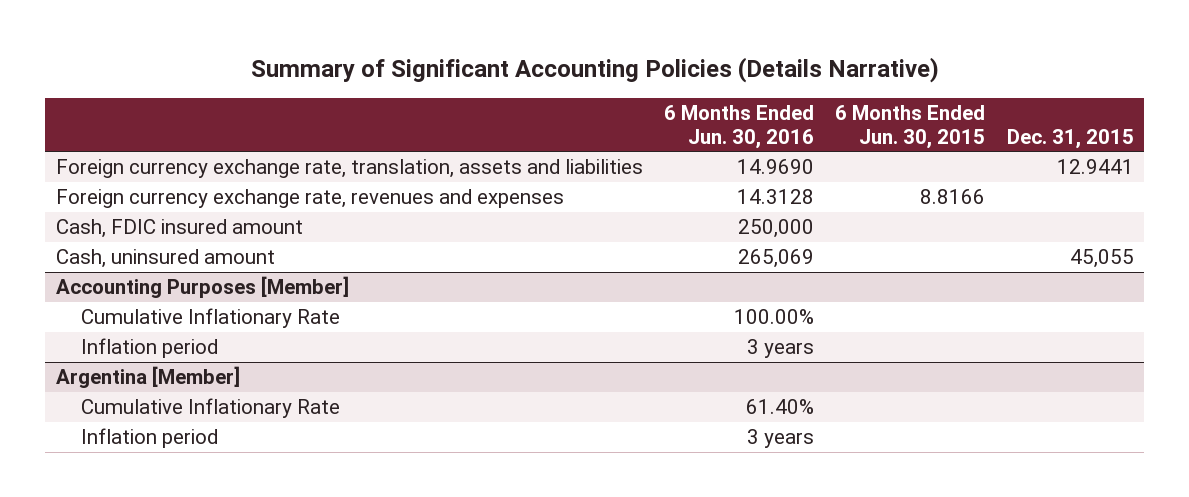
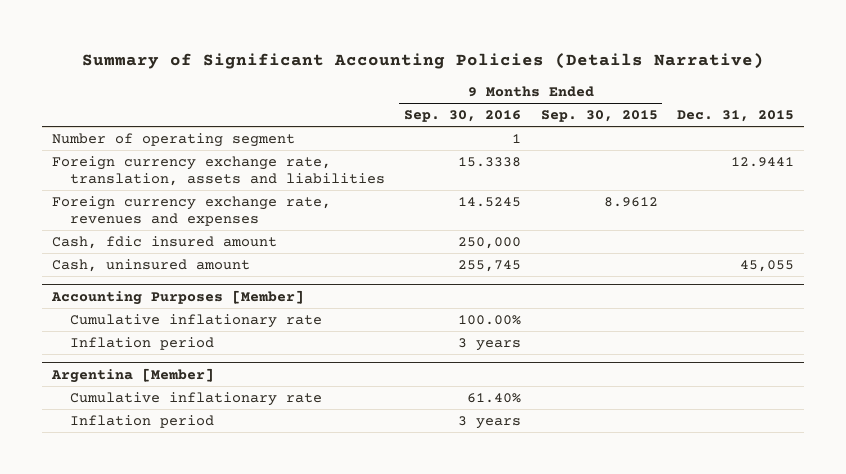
- | 6 Months Ended Jun. 30, 2016 | 6 Months Ended Jun. 30, 2015 | Dec. 31, 2015
+ | 9 Months Ended Sep. 30, 2016 | 9 Months Ended Sep. 30, 2015 | Dec. 31, 2015
+ Number of operating segment | 1 | |
- Cash, FDIC insured amount | 250,000 | |
+ Cash, fdic insured amount | 250,000 | |
@ Accounting Purposes [Member]
- Cumulative Inflationary Rate | 100.00% | |
+ Cumulative inflationary rate | 100.00% | |
@ Argentina [Member]
- Cumulative Inflationary Rate | 61.40% | |
+ Cumulative inflationary rate | 61.40% | |

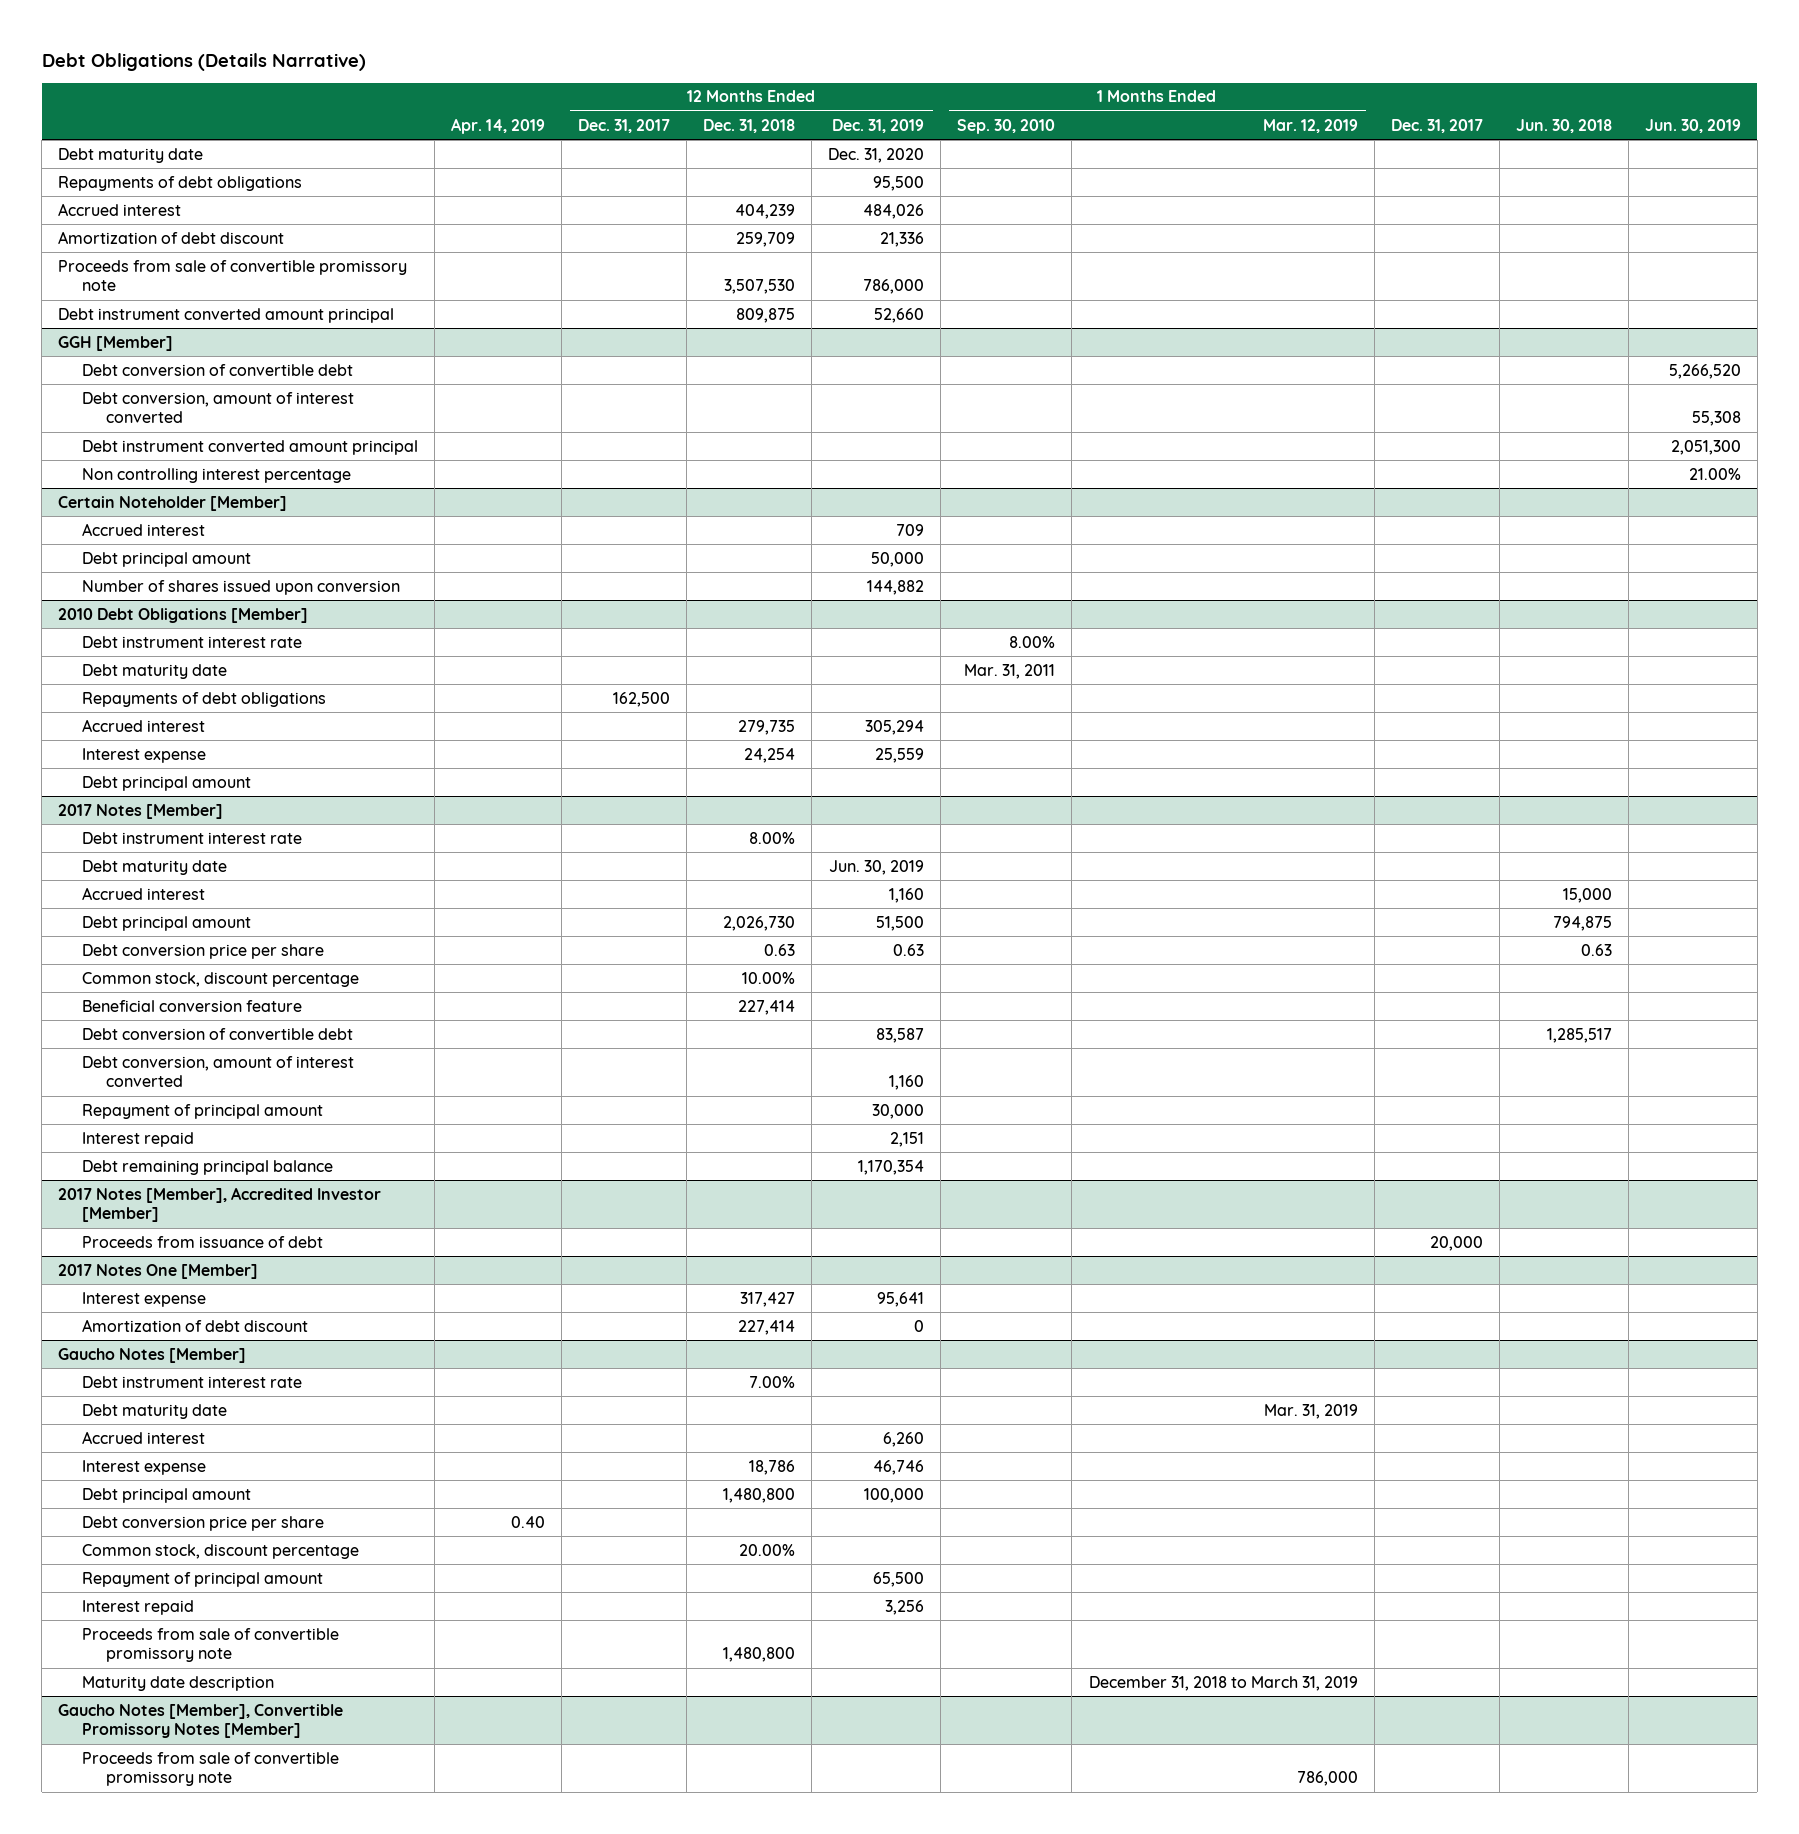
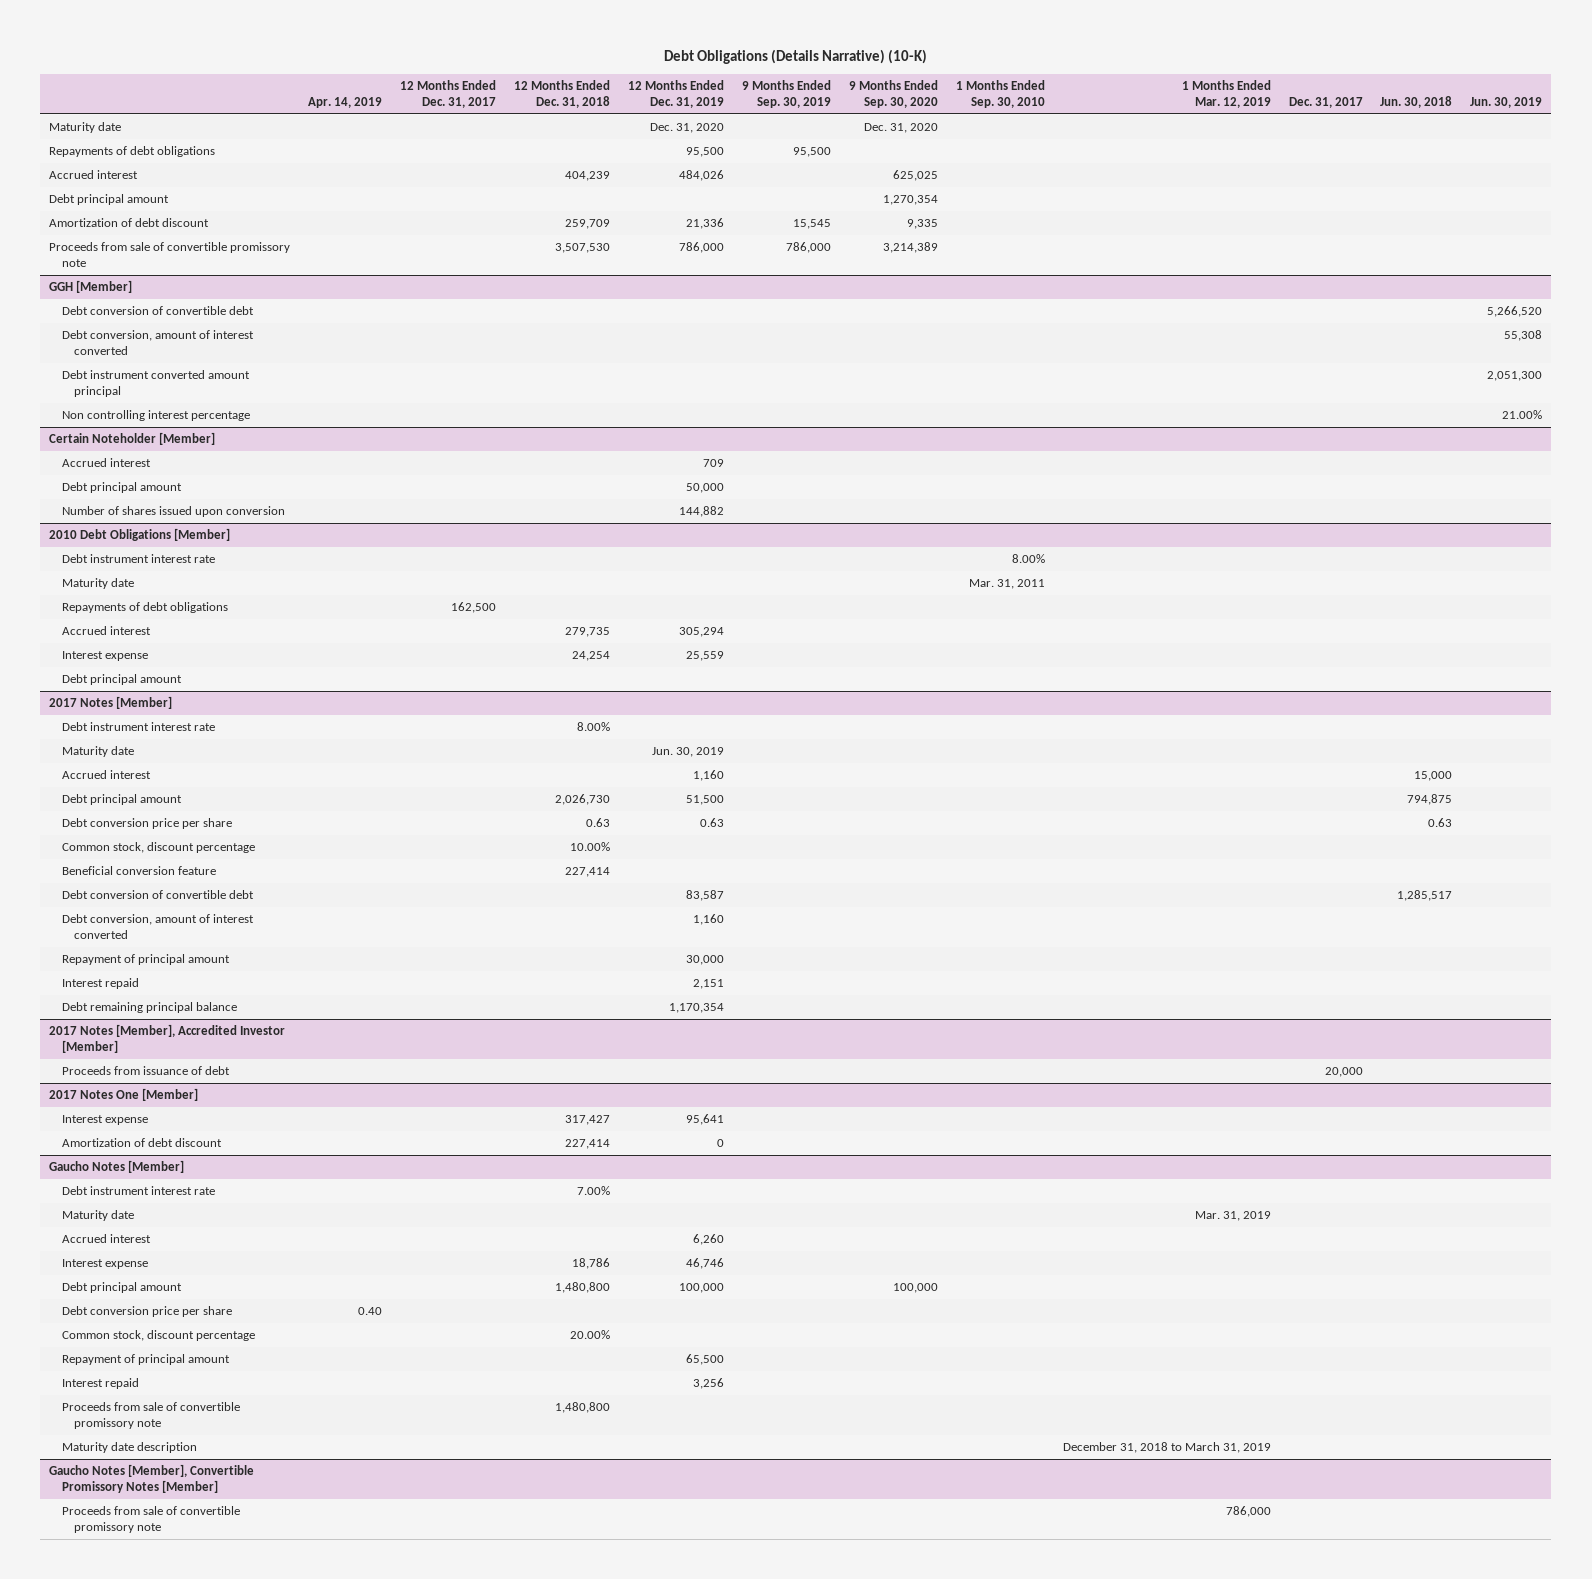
- Debt Obligations (Details Narrative)
+ Debt Obligations (Details Narrative) (10-K)
- | Apr. 14, 2019 | 12 Months Ended Dec. 31, 2017 | 12 Months Ended Dec. 31, 2018 | 12 Months Ended Dec. 31, 2019 | 1 Months Ended Sep. 30, 2010 | 1 Months Ended Mar. 12, 2019 | Dec. 31, 2017 | Jun. 30, 2018 | Jun. 30, 2019
+ | Apr. 14, 2019 | 12 Months Ended Dec. 31, 2017 | 12 Months Ended Dec. 31, 2018 | 12 Months Ended Dec. 31, 2019 | 9 Months Ended Sep. 30, 2019 | 9 Months Ended Sep. 30, 2020 | 1 Months Ended Sep. 30, 2010 | 1 Months Ended Mar. 12, 2019 | Dec. 31, 2017 | Jun. 30, 2018 | Jun. 30, 2019
- Debt maturity date | | | | Dec. 31, 2020 | | | | |
+ Maturity date | | | | Dec. 31, 2020 | | Dec. 31, 2020 | | | | |
+ Debt principal amount | | | | | | 1,270,354 | | | | |
- Debt instrument converted amount principal | | | 809,875 | 52,660 | | | | |
@ 2010 Debt Obligations [Member]
- Debt maturity date | | | | | Mar. 31, 2011 | | | |
+ Maturity date | | | | | | | Mar. 31, 2011 | | | |
@ 2017 Notes [Member]
- Debt maturity date | | | | Jun. 30, 2019 | | | | |
+ Maturity date | | | | Jun. 30, 2019 | | | | | | |
@ Gaucho Notes [Member]
- Debt maturity date | | | | | | Mar. 31, 2019 | | |
+ Maturity date | | | | | | | | Mar. 31, 2019 | | |

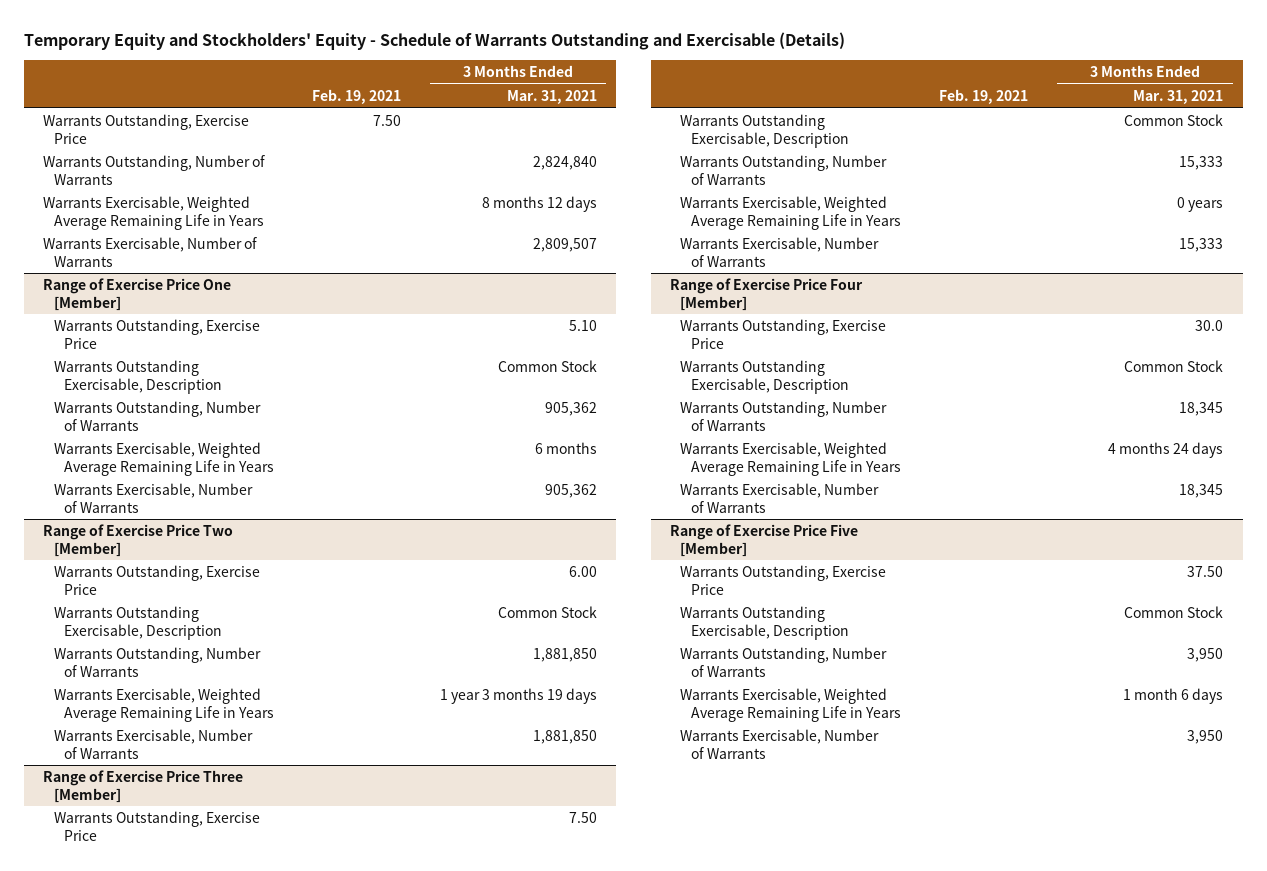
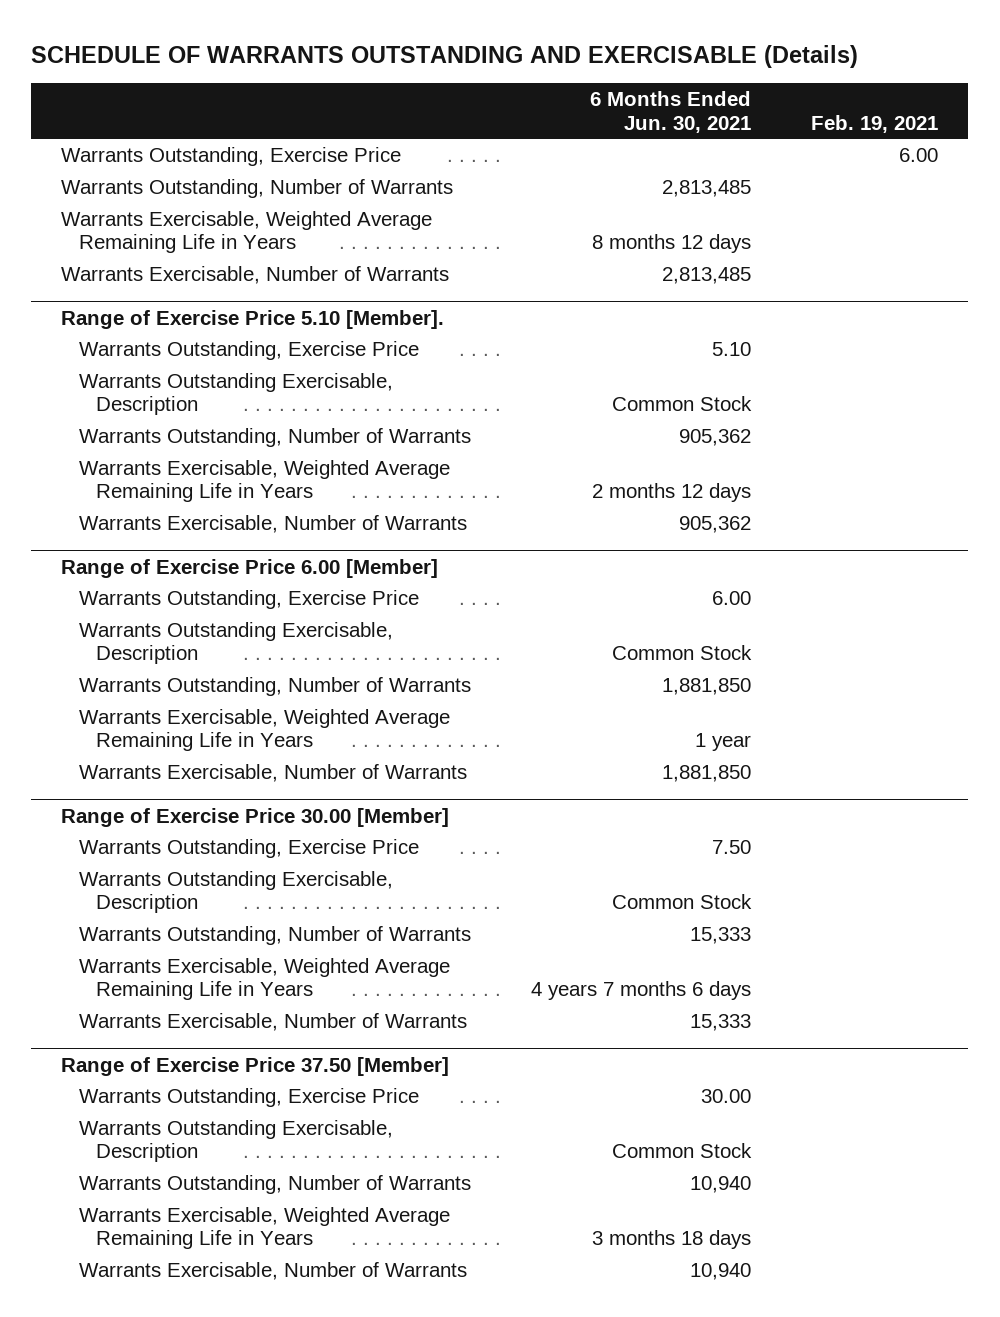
- Temporary Equity and Stockholders' Equity - Schedule of Warrants Outstanding and Exercisable (Details)
+ SCHEDULE OF WARRANTS OUTSTANDING AND EXERCISABLE (Details)
- | Feb. 19, 2021 | 3 Months Ended Mar. 31, 2021
+ | 6 Months Ended Jun. 30, 2021 | Feb. 19, 2021
- Warrants Outstanding, Exercise Price | 7.50 |
+ Warrants Outstanding, Exercise Price | | 6.00
- Range of Exercise Price One [Member]
+ Range of Exercise Price 5.10 [Member].
- Range of Exercise Price Two [Member]
+ Range of Exercise Price 6.00 [Member]
- Range of Exercise Price Three [Member]
+ Range of Exercise Price 30.00 [Member]
- Range of Exercise Price Four [Member]
+ Range of Exercise Price 37.50 [Member]
- Range of Exercise Price Five [Member]
- Warrants Outstanding, Exercise Price | | 37.50
- Warrants Outstanding Exercisable, Description | | Common Stock
- Warrants Outstanding, Number of Warrants | | 3,950
- Warrants Exercisable, Weighted Average Remaining Life in Years | | 1 month 6 days
- Warrants Exercisable, Number of Warrants | | 3,950

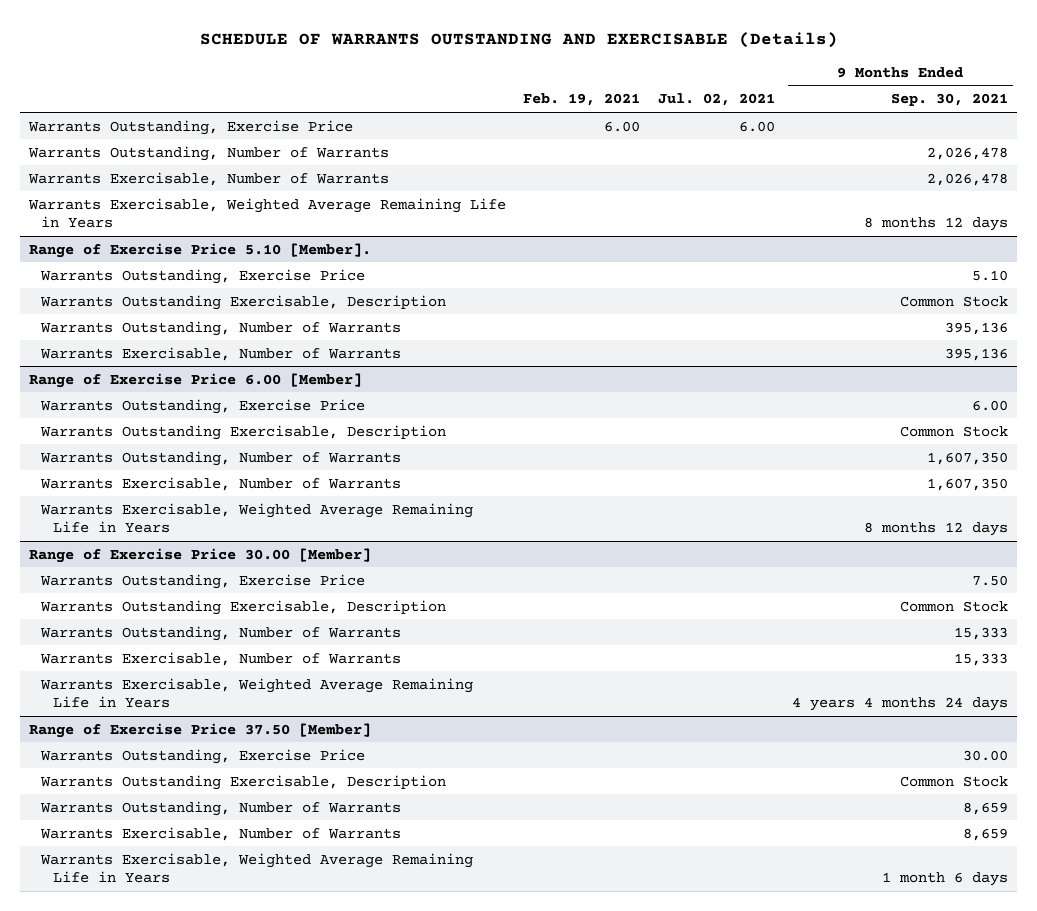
- | 6 Months Ended Jun. 30, 2021 | Feb. 19, 2021
+ | Feb. 19, 2021 | Jul. 02, 2021 | 9 Months Ended Sep. 30, 2021
moved down: Warrants Exercisable, Weighted Average Remaining Life in Years | | | 8 months 12 days
@ Range of Exercise Price 5.10 [Member].
- Warrants Exercisable, Weighted Average Remaining Life in Years | 2 months 12 days |
@ Range of Exercise Price 6.00 [Member]
moved down: Warrants Exercisable, Weighted Average Remaining Life in Years | | | 8 months 12 days
@ Range of Exercise Price 30.00 [Member]
moved down: Warrants Exercisable, Weighted Average Remaining Life in Years | | | 4 years 4 months 24 days
@ Range of Exercise Price 37.50 [Member]
moved down: Warrants Exercisable, Weighted Average Remaining Life in Years | | | 1 month 6 days

